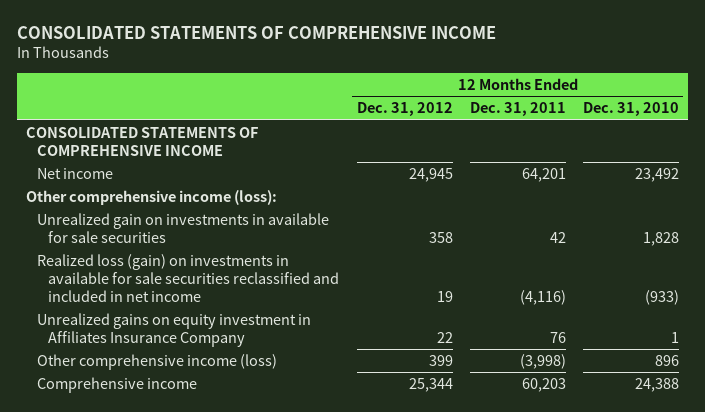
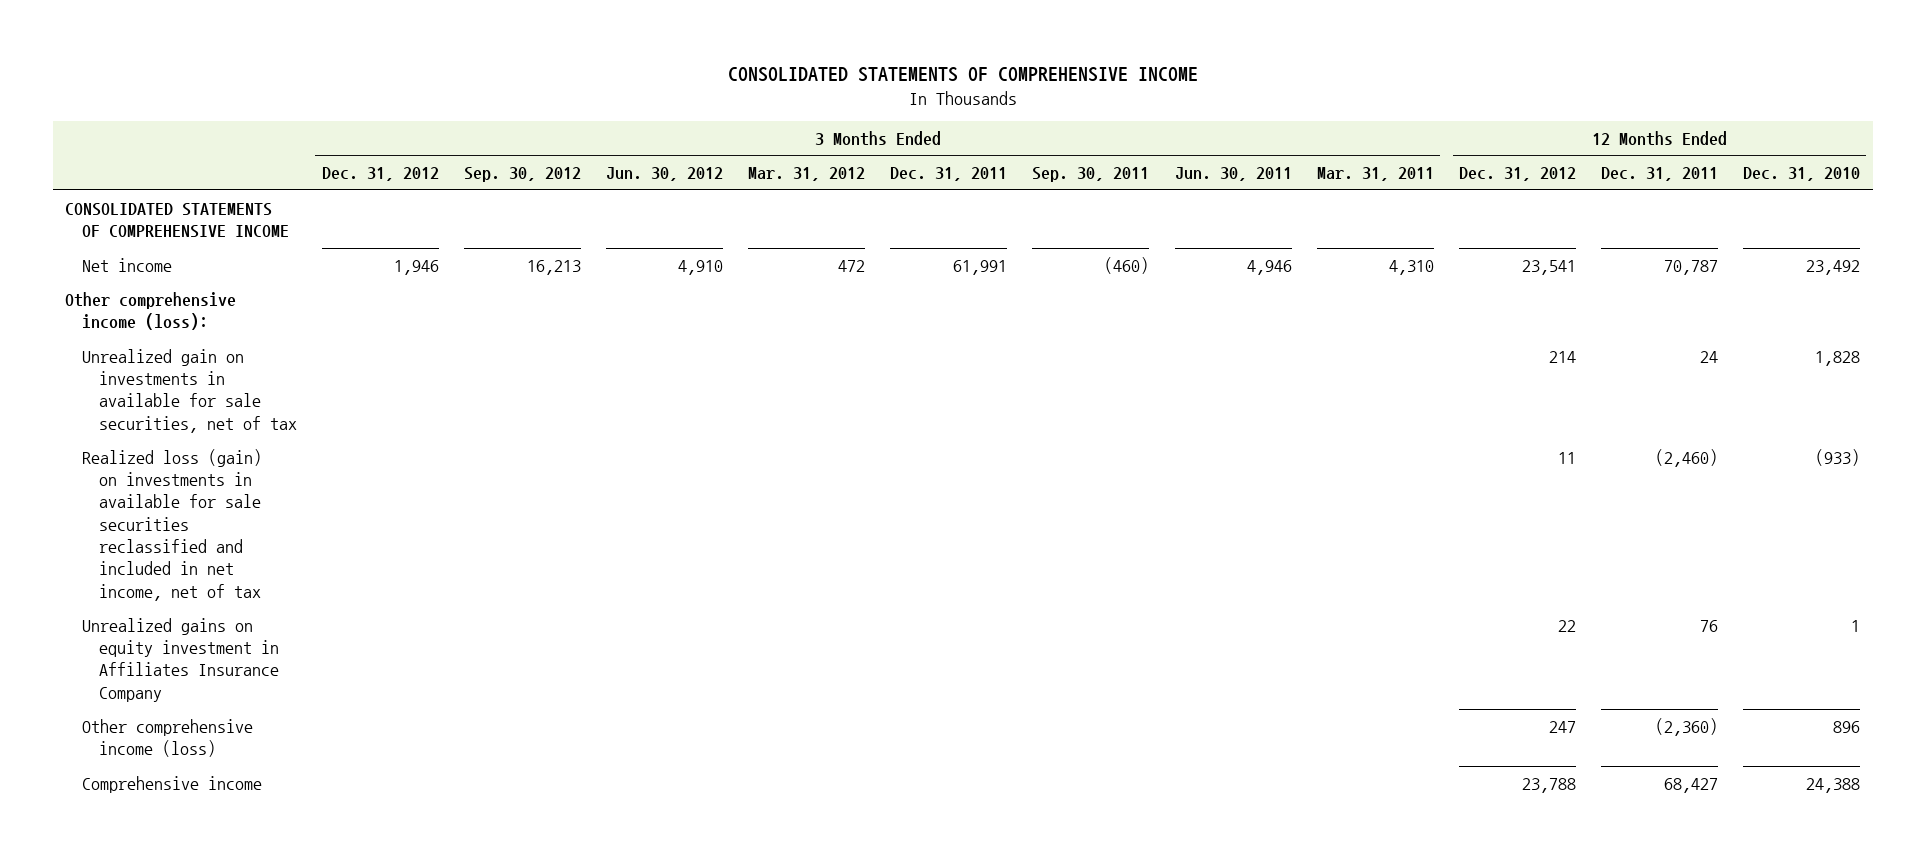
- | 12 Months Ended Dec. 31, 2012 | 12 Months Ended Dec. 31, 2011 | 12 Months Ended Dec. 31, 2010
+ | 3 Months Ended Dec. 31, 2012 | 3 Months Ended Sep. 30, 2012 | 3 Months Ended Jun. 30, 2012 | 3 Months Ended Mar. 31, 2012 | 3 Months Ended Dec. 31, 2011 | 3 Months Ended Sep. 30, 2011 | 3 Months Ended Jun. 30, 2011 | 3 Months Ended Mar. 31, 2011 | 12 Months Ended Dec. 31, 2012 | 12 Months Ended Dec. 31, 2011 | 12 Months Ended Dec. 31, 2010
- Net income | 24,945 | 64,201 | 23,492
+ Net income | 1,946 | 16,213 | 4,910 | 472 | 61,991 | (460) | 4,946 | 4,310 | 23,541 | 70,787 | 23,492
- Unrealized gain on investments in available for sale securities | 358 | 42 | 1,828
- Realized loss (gain) on investments in available for sale securities reclassified and included in net income | 19 | (4,116) | (933)
+ Unrealized gain on investments in available for sale securities, net of tax | | | | | | | | | 214 | 24 | 1,828
+ Realized loss (gain) on investments in available for sale securities reclassified and included in net income, net of tax | | | | | | | | | 11 | (2,460) | (933)
- Other comprehensive income (loss) | 399 | (3,998) | 896
- Comprehensive income | 25,344 | 60,203 | 24,388
+ Other comprehensive income (loss) | | | | | | | | | 247 | (2,360) | 896
+ Comprehensive income | | | | | | | | | 23,788 | 68,427 | 24,388

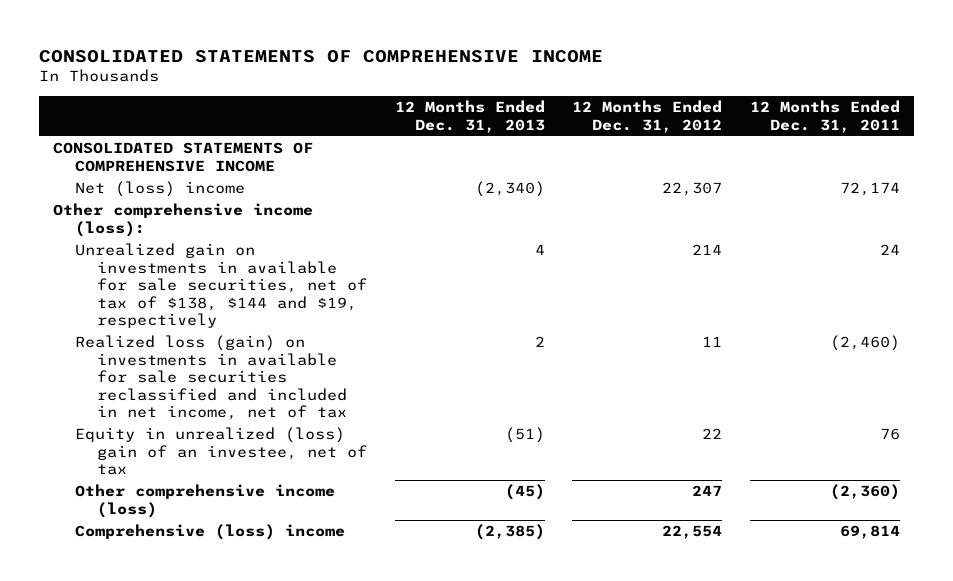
- | 3 Months Ended Dec. 31, 2012 | 3 Months Ended Sep. 30, 2012 | 3 Months Ended Jun. 30, 2012 | 3 Months Ended Mar. 31, 2012 | 3 Months Ended Dec. 31, 2011 | 3 Months Ended Sep. 30, 2011 | 3 Months Ended Jun. 30, 2011 | 3 Months Ended Mar. 31, 2011 | 12 Months Ended Dec. 31, 2012 | 12 Months Ended Dec. 31, 2011 | 12 Months Ended Dec. 31, 2010
+ | 12 Months Ended Dec. 31, 2013 | 12 Months Ended Dec. 31, 2012 | 12 Months Ended Dec. 31, 2011
- Net income | 1,946 | 16,213 | 4,910 | 472 | 61,991 | (460) | 4,946 | 4,310 | 23,541 | 70,787 | 23,492
+ Net (loss) income | (2,340) | 22,307 | 72,174
- Unrealized gain on investments in available for sale securities, net of tax | | | | | | | | | 214 | 24 | 1,828
+ Unrealized gain on investments in available for sale securities, net of tax of $138, $144 and $19, respectively | 4 | 214 | 24
- Unrealized gains on equity investment in Affiliates Insurance Company | | | | | | | | | 22 | 76 | 1
+ Equity in unrealized (loss) gain of an investee, net of tax | (51) | 22 | 76
- Comprehensive income | | | | | | | | | 23,788 | 68,427 | 24,388
+ Comprehensive (loss) income | (2,385) | 22,554 | 69,814

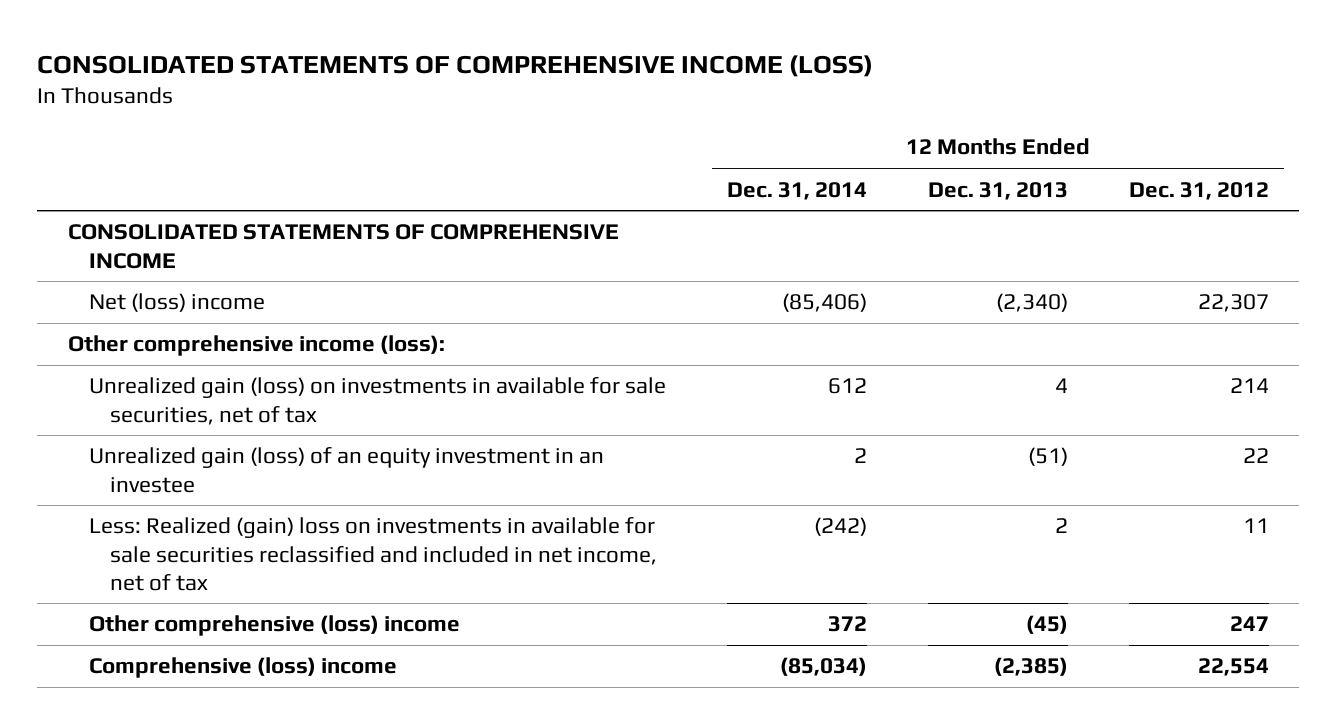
- CONSOLIDATED STATEMENTS OF COMPREHENSIVE INCOME
+ CONSOLIDATED STATEMENTS OF COMPREHENSIVE INCOME (LOSS)
- | 12 Months Ended Dec. 31, 2013 | 12 Months Ended Dec. 31, 2012 | 12 Months Ended Dec. 31, 2011
+ | 12 Months Ended Dec. 31, 2014 | 12 Months Ended Dec. 31, 2013 | 12 Months Ended Dec. 31, 2012
- Unrealized gain on investments in available for sale securities, net of tax of $138, $144 and $19, respectively | 4 | 214 | 24
- Realized loss (gain) on investments in available for sale securities reclassified and included in net income, net of tax | 2 | 11 | (2,460)
- Equity in unrealized (loss) gain of an investee, net of tax | (51) | 22 | 76
- Other comprehensive income (loss) | (45) | 247 | (2,360)
+ Unrealized gain (loss) on investments in available for sale securities, net of tax | 612 | 4 | 214
+ Unrealized gain (loss) of an equity investment in an investee | 2 | (51) | 22
+ Less: Realized (gain) loss on investments in available for sale securities reclassified and included in net income, net of tax | (242) | 2 | 11
+ Other comprehensive (loss) income | 372 | (45) | 247

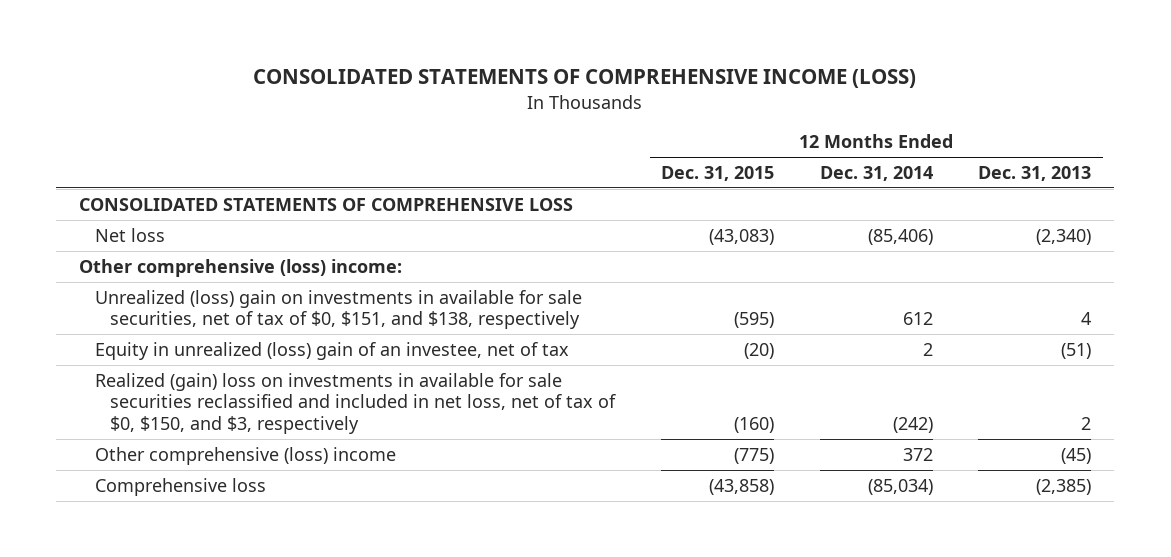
- | 12 Months Ended Dec. 31, 2014 | 12 Months Ended Dec. 31, 2013 | 12 Months Ended Dec. 31, 2012
+ | 12 Months Ended Dec. 31, 2015 | 12 Months Ended Dec. 31, 2014 | 12 Months Ended Dec. 31, 2013
- CONSOLIDATED STATEMENTS OF COMPREHENSIVE INCOME
- Net (loss) income | (85,406) | (2,340) | 22,307
- Other comprehensive income (loss):
- Unrealized gain (loss) on investments in available for sale securities, net of tax | 612 | 4 | 214
- Unrealized gain (loss) of an equity investment in an investee | 2 | (51) | 22
- Less: Realized (gain) loss on investments in available for sale securities reclassified and included in net income, net of tax | (242) | 2 | 11
+ CONSOLIDATED STATEMENTS OF COMPREHENSIVE LOSS
+ Net loss | (43,083) | (85,406) | (2,340)
+ Other comprehensive (loss) income:
+ Unrealized (loss) gain on investments in available for sale securities, net of tax of $0, $151, and $138, respectively | (595) | 612 | 4
+ Equity in unrealized (loss) gain of an investee, net of tax | (20) | 2 | (51)
+ Realized (gain) loss on investments in available for sale securities reclassified and included in net loss, net of tax of $0, $150, and $3, respectively | (160) | (242) | 2
- Comprehensive (loss) income | (85,034) | (2,385) | 22,554
+ Comprehensive loss | (43,858) | (85,034) | (2,385)

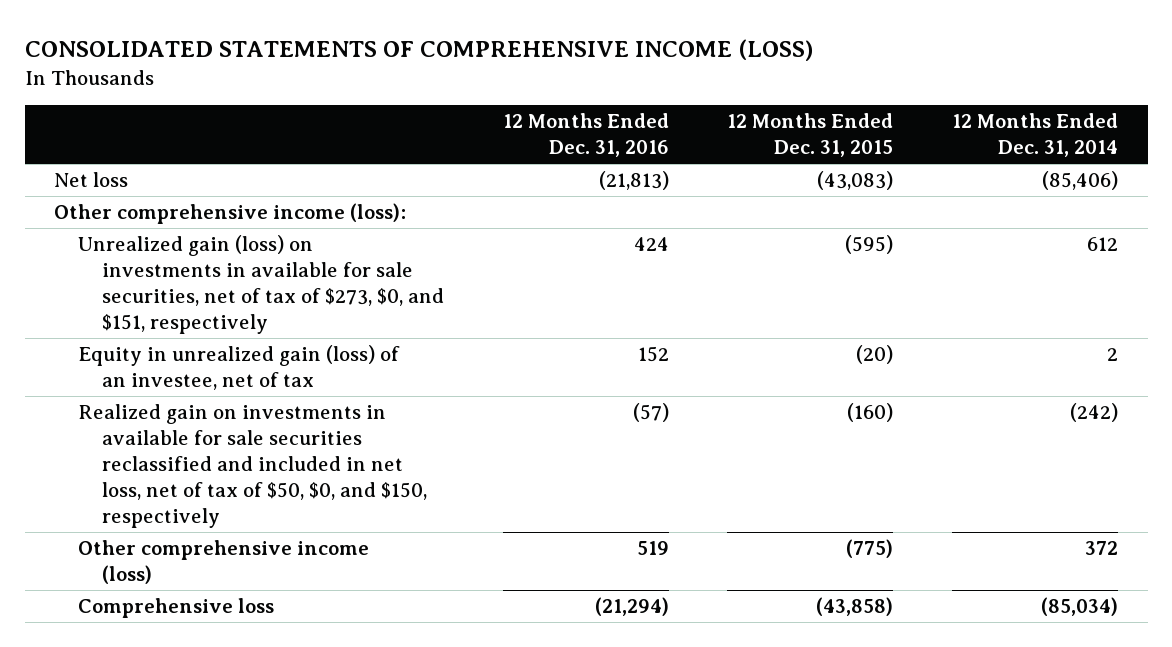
- | 12 Months Ended Dec. 31, 2015 | 12 Months Ended Dec. 31, 2014 | 12 Months Ended Dec. 31, 2013
+ | 12 Months Ended Dec. 31, 2016 | 12 Months Ended Dec. 31, 2015 | 12 Months Ended Dec. 31, 2014
- CONSOLIDATED STATEMENTS OF COMPREHENSIVE LOSS
- Other comprehensive (loss) income:
- Unrealized (loss) gain on investments in available for sale securities, net of tax of $0, $151, and $138, respectively | (595) | 612 | 4
- Equity in unrealized (loss) gain of an investee, net of tax | (20) | 2 | (51)
- Realized (gain) loss on investments in available for sale securities reclassified and included in net loss, net of tax of $0, $150, and $3, respectively | (160) | (242) | 2
- Other comprehensive (loss) income | (775) | 372 | (45)
+ Other comprehensive income (loss):
+ Unrealized gain (loss) on investments in available for sale securities, net of tax of $273, $0, and $151, respectively | 424 | (595) | 612
+ Equity in unrealized gain (loss) of an investee, net of tax | 152 | (20) | 2
+ Realized gain on investments in available for sale securities reclassified and included in net loss, net of tax of $50, $0, and $150, respectively | (57) | (160) | (242)
+ Other comprehensive income (loss) | 519 | (775) | 372

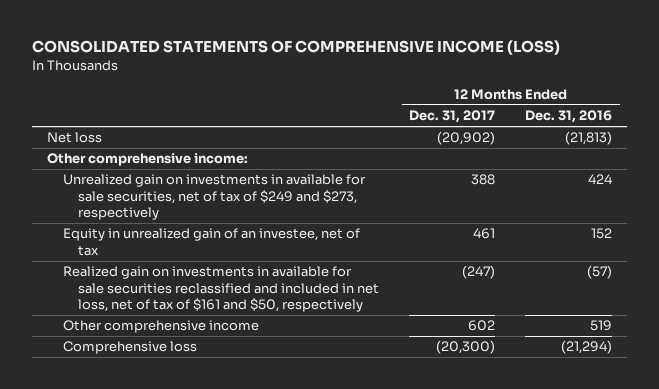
- | 12 Months Ended Dec. 31, 2016 | 12 Months Ended Dec. 31, 2015 | 12 Months Ended Dec. 31, 2014
+ | 12 Months Ended Dec. 31, 2017 | 12 Months Ended Dec. 31, 2016
- Other comprehensive income (loss):
- Unrealized gain (loss) on investments in available for sale securities, net of tax of $273, $0, and $151, respectively | 424 | (595) | 612
- Equity in unrealized gain (loss) of an investee, net of tax | 152 | (20) | 2
- Realized gain on investments in available for sale securities reclassified and included in net loss, net of tax of $50, $0, and $150, respectively | (57) | (160) | (242)
- Other comprehensive income (loss) | 519 | (775) | 372
+ Other comprehensive income:
+ Unrealized gain on investments in available for sale securities, net of tax of $249 and $273, respectively | 388 | 424
+ Equity in unrealized gain of an investee, net of tax | 461 | 152
+ Realized gain on investments in available for sale securities reclassified and included in net loss, net of tax of $161 and $50, respectively | (247) | (57)
+ Other comprehensive income | 602 | 519

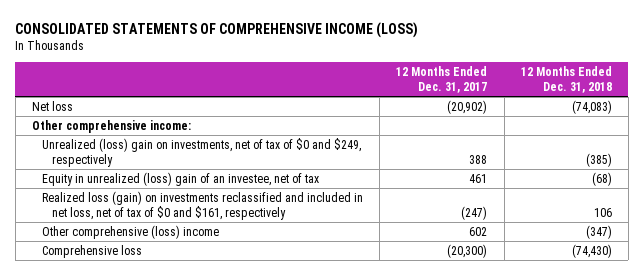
- | 12 Months Ended Dec. 31, 2017 | 12 Months Ended Dec. 31, 2016
+ | 12 Months Ended Dec. 31, 2017 | 12 Months Ended Dec. 31, 2018
- Unrealized gain on investments in available for sale securities, net of tax of $249 and $273, respectively | 388 | 424
- Equity in unrealized gain of an investee, net of tax | 461 | 152
- Realized gain on investments in available for sale securities reclassified and included in net loss, net of tax of $161 and $50, respectively | (247) | (57)
- Other comprehensive income | 602 | 519
+ Unrealized (loss) gain on investments, net of tax of $0 and $249, respectively | 388 | (385)
+ Equity in unrealized (loss) gain of an investee, net of tax | 461 | (68)
+ Realized loss (gain) on investments reclassified and included in net loss, net of tax of $0 and $161, respectively | (247) | 106
+ Other comprehensive (loss) income | 602 | (347)

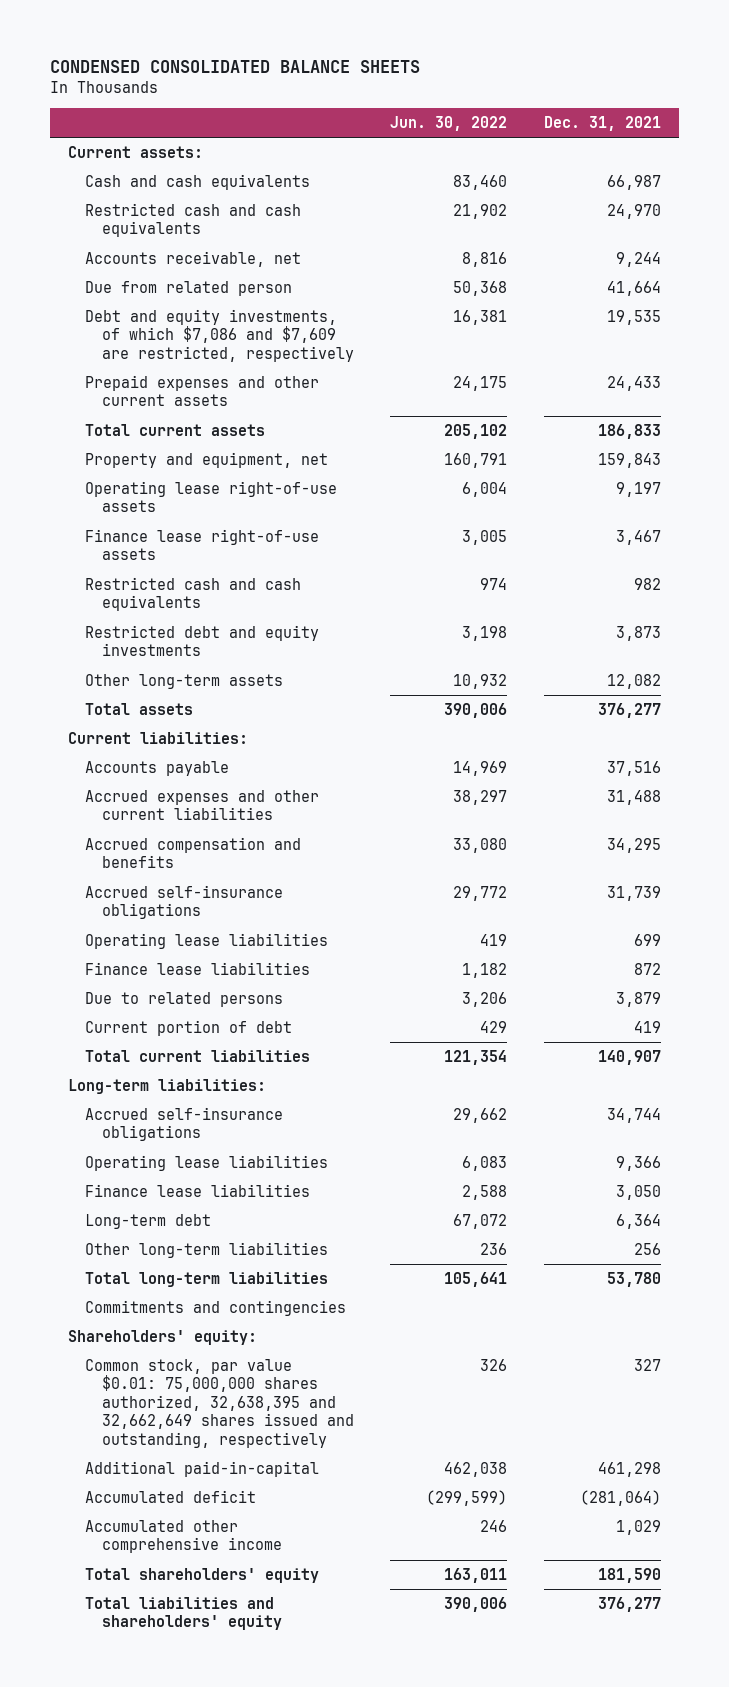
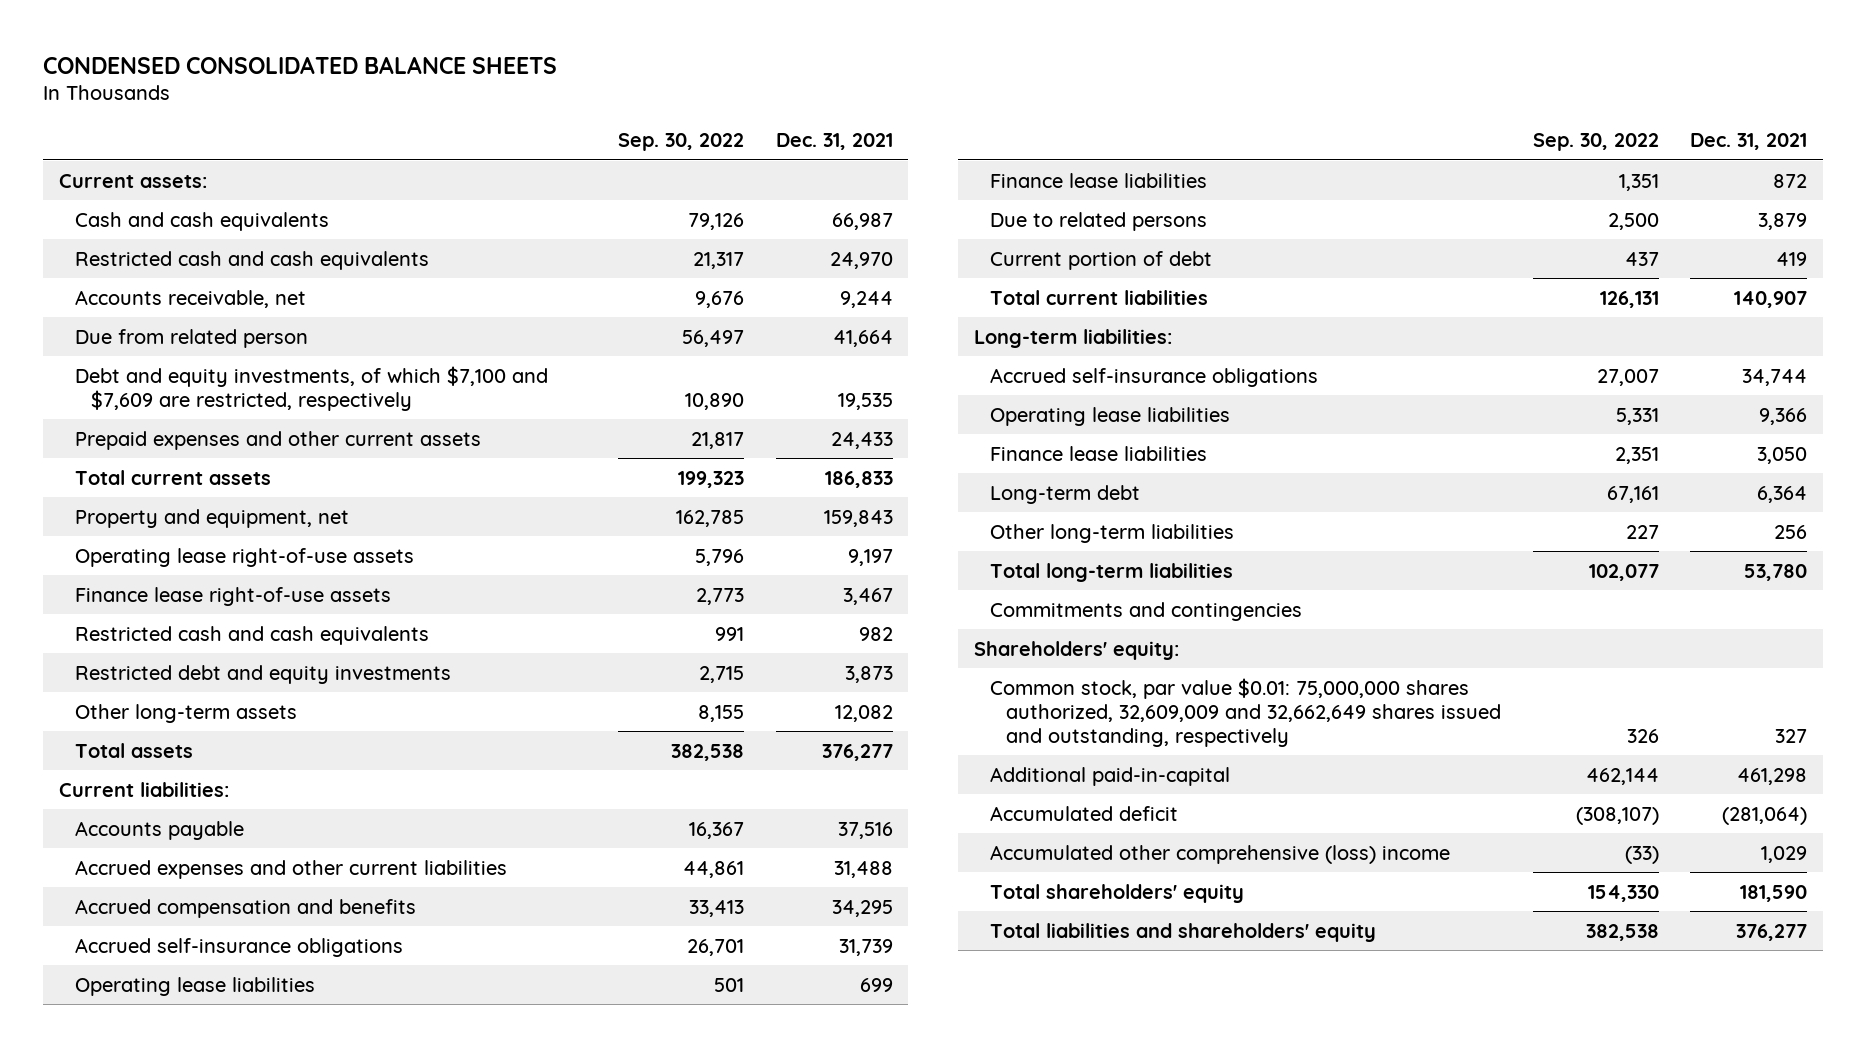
- | Jun. 30, 2022 | Dec. 31, 2021
+ | Sep. 30, 2022 | Dec. 31, 2021
- Debt and equity investments, of which $7,086 and $7,609 are restricted, respectively | 16,381 | 19,535
+ Debt and equity investments, of which $7,100 and $7,609 are restricted, respectively | 10,890 | 19,535
- Common stock, par value $0.01: 75,000,000 shares authorized, 32,638,395 and 32,662,649 shares issued and outstanding, respectively | 326 | 327
+ Common stock, par value $0.01: 75,000,000 shares authorized, 32,609,009 and 32,662,649 shares issued and outstanding, respectively | 326 | 327
- Accumulated other comprehensive income | 246 | 1,029
+ Accumulated other comprehensive (loss) income | (33) | 1,029

